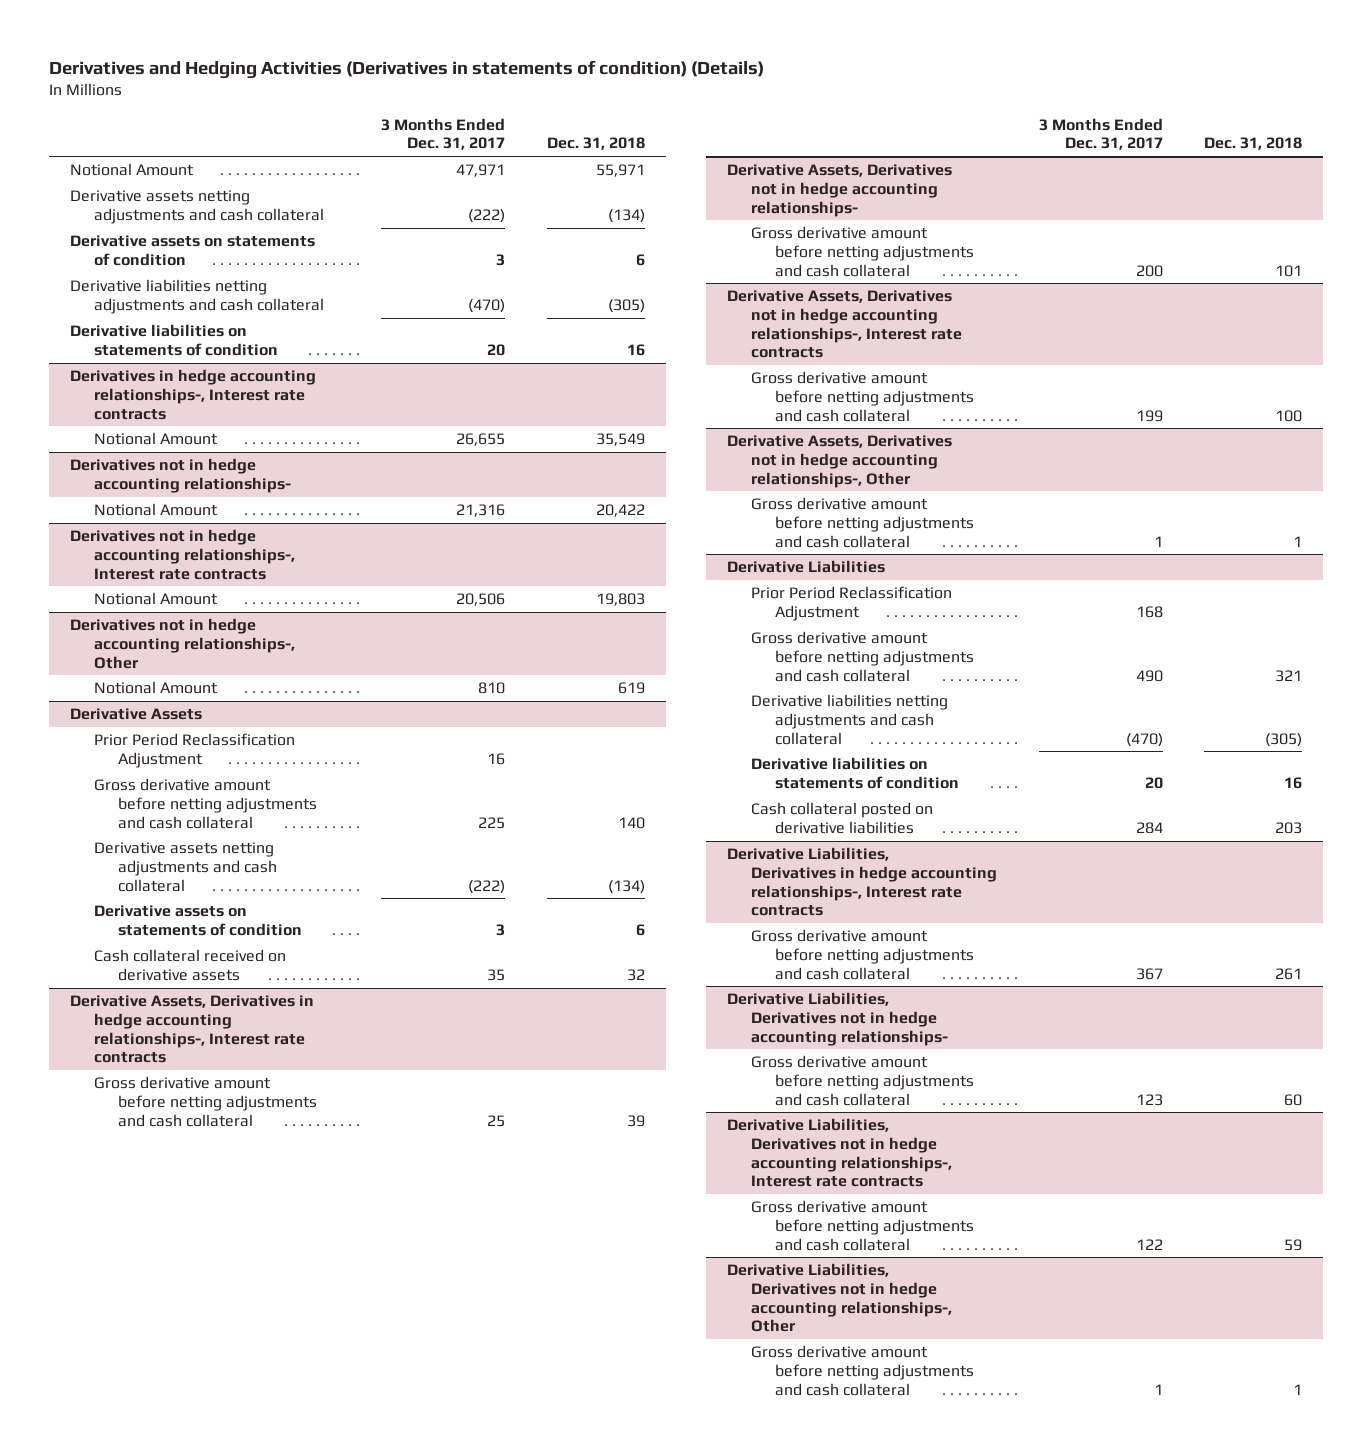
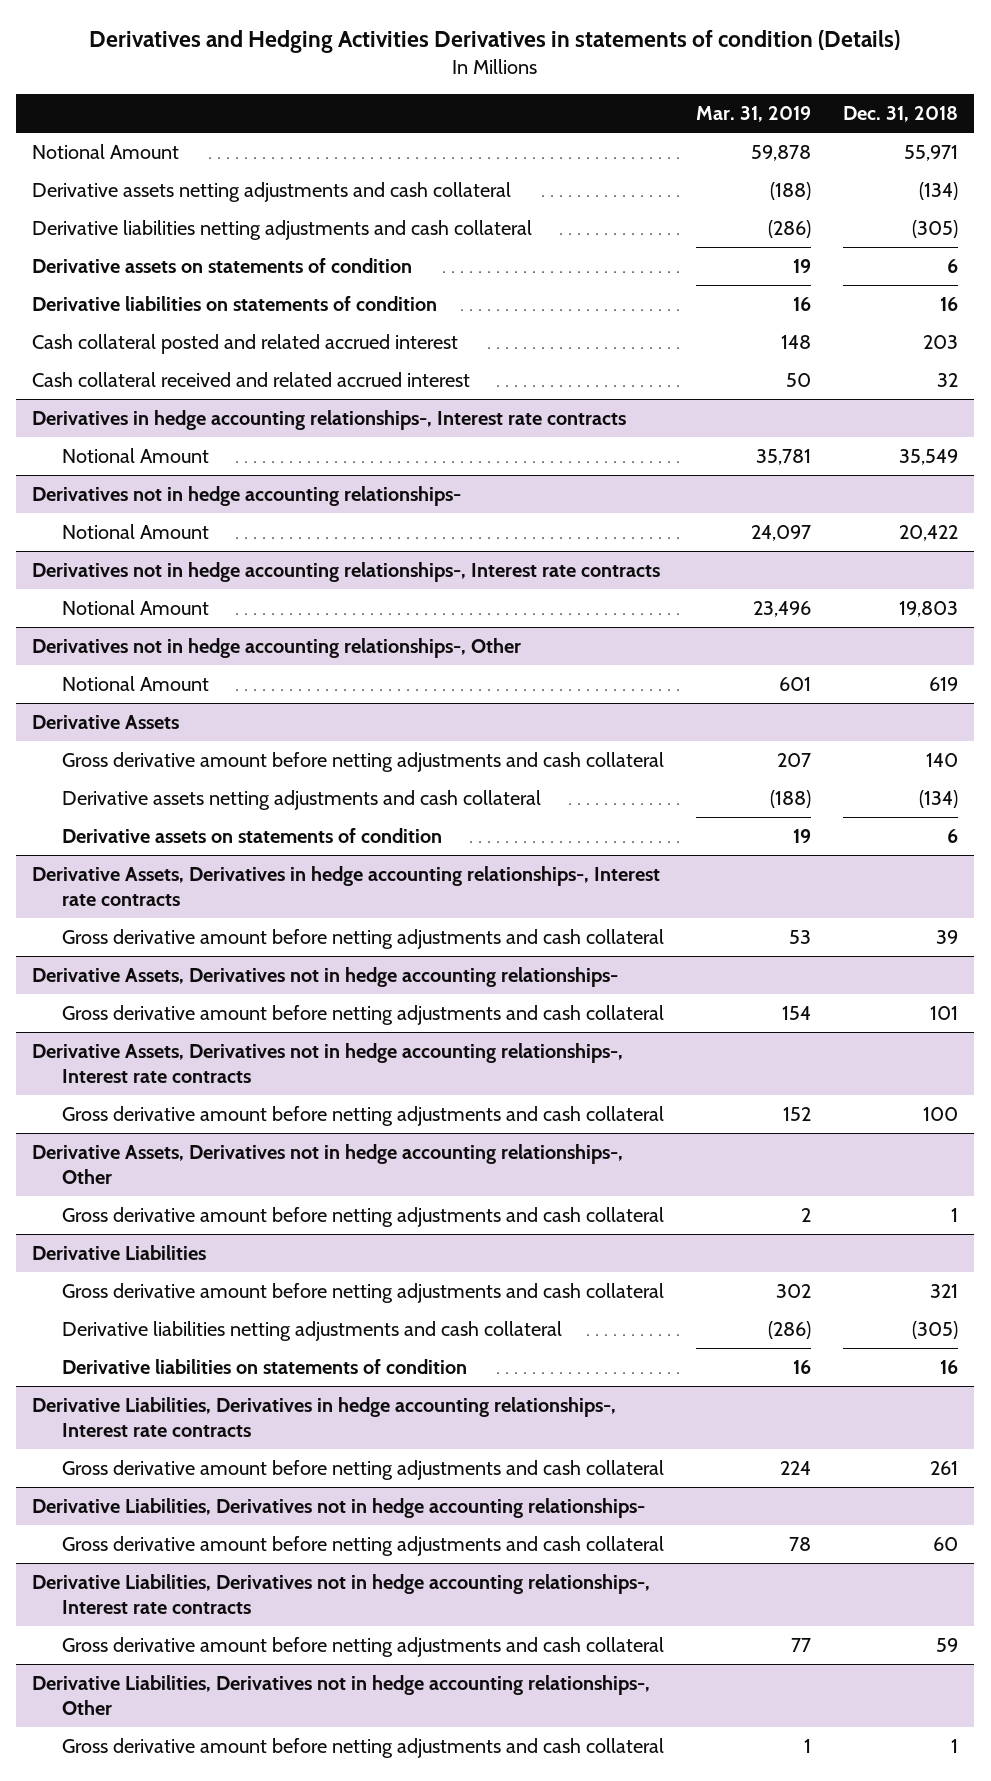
- Derivatives and Hedging Activities (Derivatives in statements of condition) (Details)
+ Derivatives and Hedging Activities Derivatives in statements of condition (Details)
- | 3 Months Ended Dec. 31, 2017 | Dec. 31, 2018
+ | Mar. 31, 2019 | Dec. 31, 2018
moved down: Derivative assets on statements of condition | 19 | 6
+ Cash collateral posted and related accrued interest | 148 | 203
+ Cash collateral received and related accrued interest | 50 | 32
@ Derivative Assets
- Prior Period Reclassification Adjustment | 16 |
- Cash collateral received on derivative assets | 35 | 32
@ Derivative Liabilities
- Prior Period Reclassification Adjustment | 168 |
- Cash collateral posted on derivative liabilities | 284 | 203

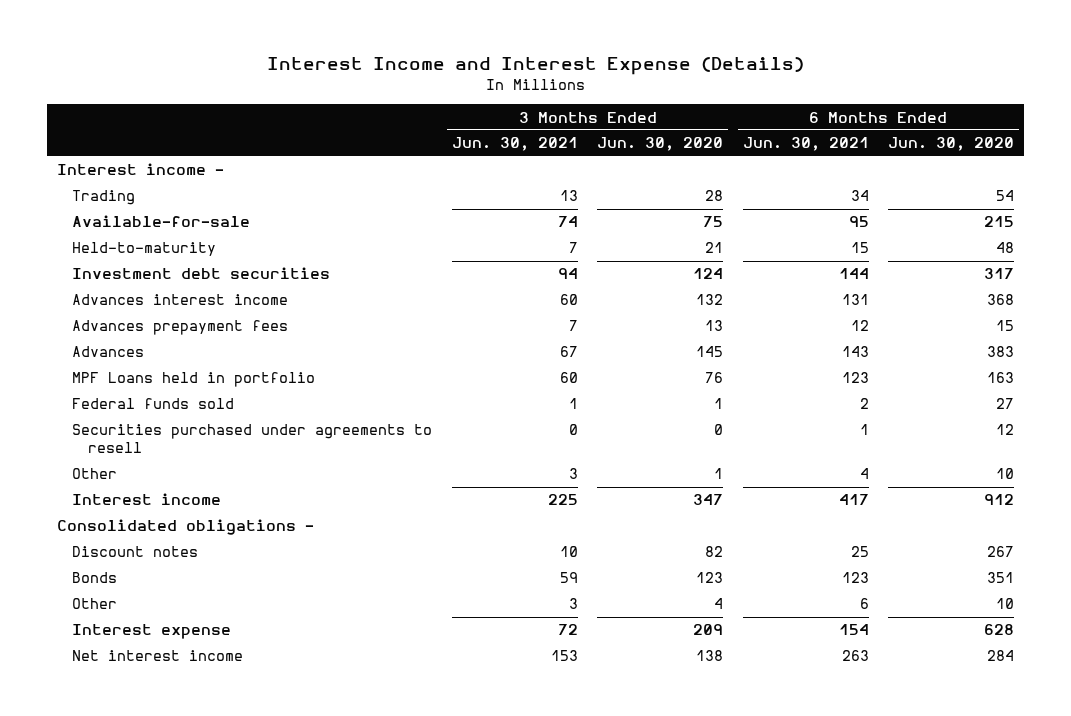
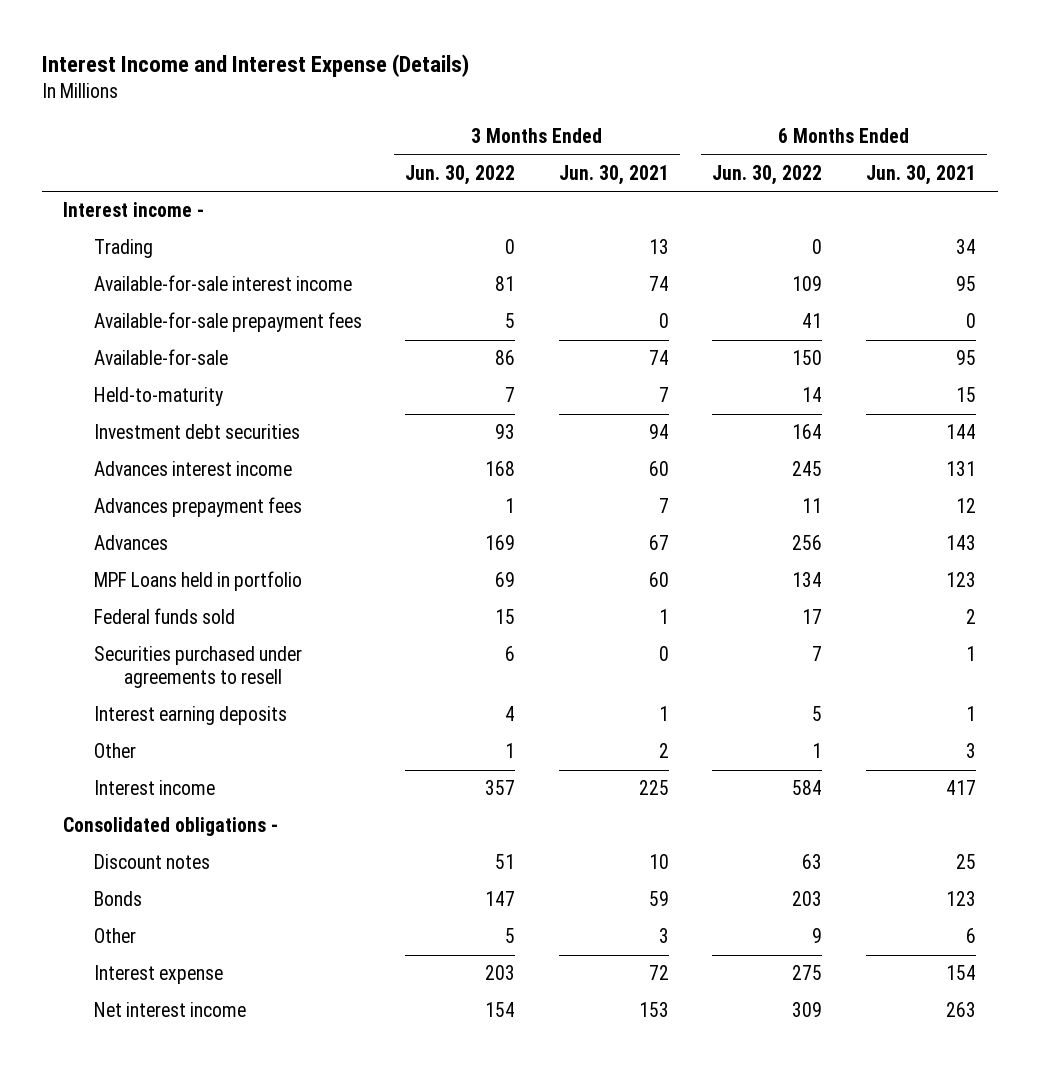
- | 3 Months Ended Jun. 30, 2021 | 3 Months Ended Jun. 30, 2020 | 6 Months Ended Jun. 30, 2021 | 6 Months Ended Jun. 30, 2020
+ | 3 Months Ended Jun. 30, 2022 | 3 Months Ended Jun. 30, 2021 | 6 Months Ended Jun. 30, 2022 | 6 Months Ended Jun. 30, 2021
+ Available-for-sale interest income | 81 | 74 | 109 | 95
+ Available-for-sale prepayment fees | 5 | 0 | 41 | 0
- Other | 3 | 1 | 4 | 10
+ Interest earning deposits | 4 | 1 | 5 | 1
+ Other | 1 | 2 | 1 | 3

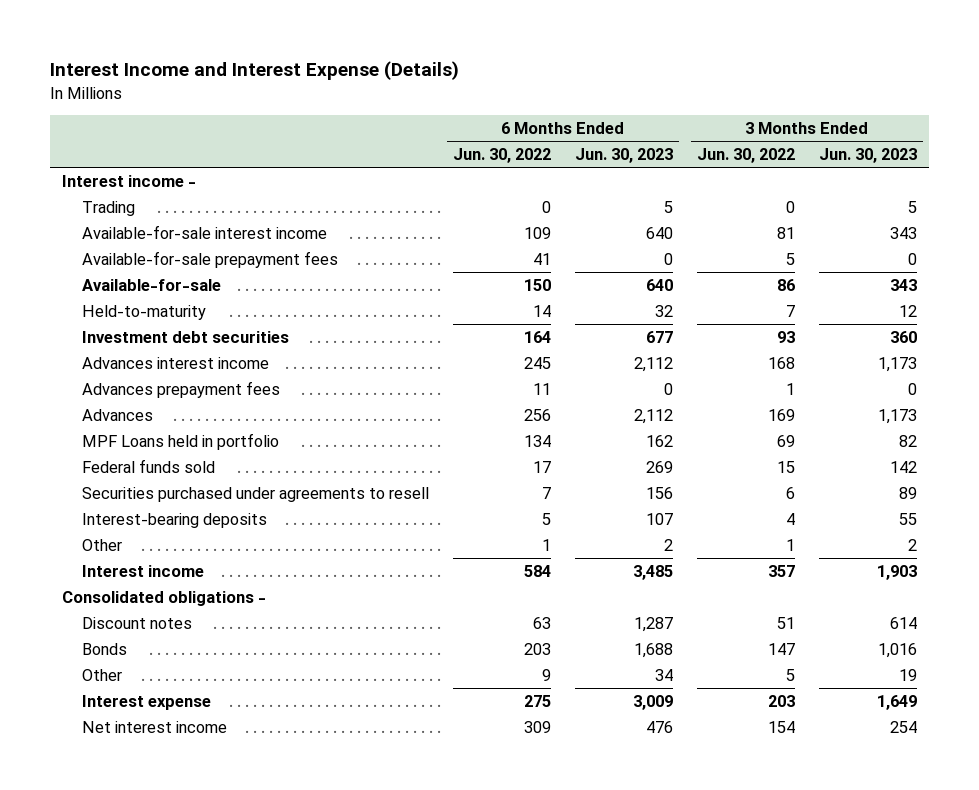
- | 3 Months Ended Jun. 30, 2022 | 3 Months Ended Jun. 30, 2021 | 6 Months Ended Jun. 30, 2022 | 6 Months Ended Jun. 30, 2021
+ | 6 Months Ended Jun. 30, 2022 | 6 Months Ended Jun. 30, 2023 | 3 Months Ended Jun. 30, 2022 | 3 Months Ended Jun. 30, 2023
- Interest earning deposits | 4 | 1 | 5 | 1
+ Interest-bearing deposits | 5 | 107 | 4 | 55

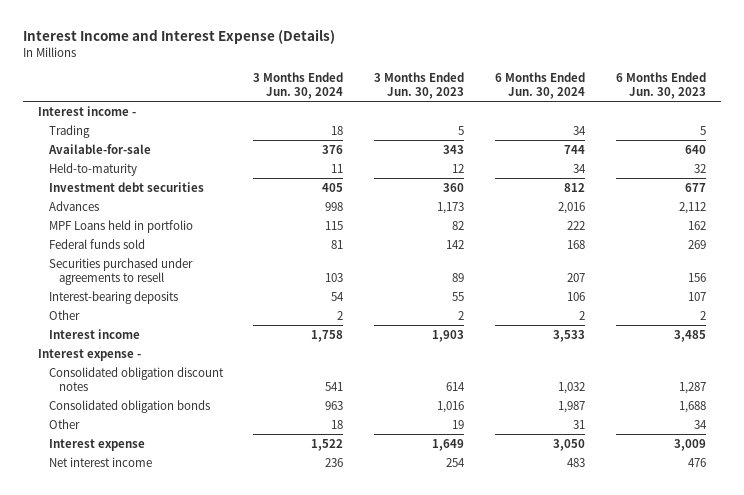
- | 6 Months Ended Jun. 30, 2022 | 6 Months Ended Jun. 30, 2023 | 3 Months Ended Jun. 30, 2022 | 3 Months Ended Jun. 30, 2023
+ | 3 Months Ended Jun. 30, 2024 | 3 Months Ended Jun. 30, 2023 | 6 Months Ended Jun. 30, 2024 | 6 Months Ended Jun. 30, 2023
- Available-for-sale interest income | 109 | 640 | 81 | 343
- Available-for-sale prepayment fees | 41 | 0 | 5 | 0
- Advances interest income | 245 | 2,112 | 168 | 1,173
- Advances prepayment fees | 11 | 0 | 1 | 0
- Consolidated obligations -
- Discount notes | 63 | 1,287 | 51 | 614
- Bonds | 203 | 1,688 | 147 | 1,016
+ Interest expense -
+ Consolidated obligation discount notes | 541 | 614 | 1,032 | 1,287
+ Consolidated obligation bonds | 963 | 1,016 | 1,987 | 1,688

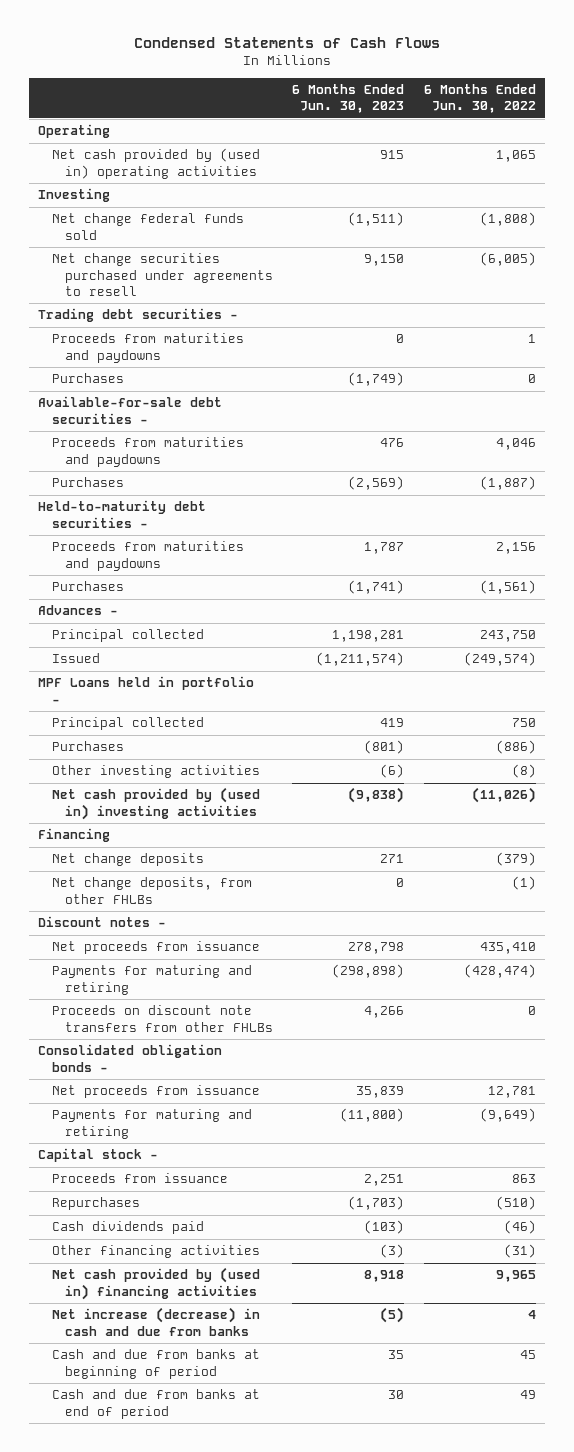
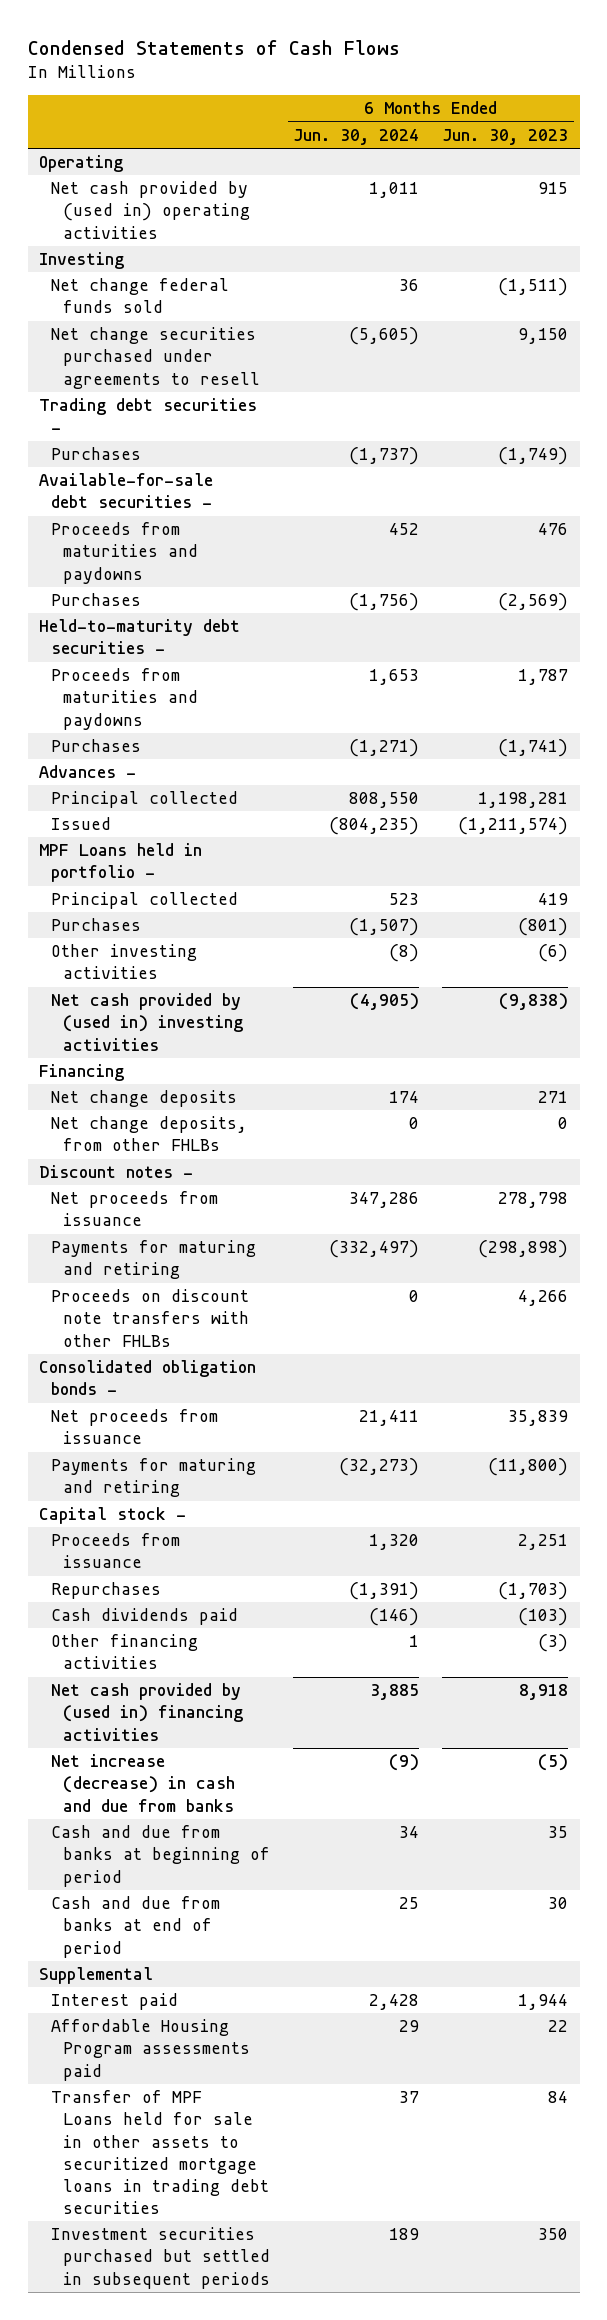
- | 6 Months Ended Jun. 30, 2023 | 6 Months Ended Jun. 30, 2022
+ | 6 Months Ended Jun. 30, 2024 | 6 Months Ended Jun. 30, 2023
- Proceeds from maturities and paydowns | 0 | 1
- Proceeds on discount note transfers from other FHLBs | 4,266 | 0
+ Proceeds on discount note transfers with other FHLBs | 0 | 4,266
+ Supplemental
+ Interest paid | 2,428 | 1,944
+ Affordable Housing Program assessments paid | 29 | 22
+ Transfer of MPF Loans held for sale in other assets to securitized mortgage loans in trading debt securities | 37 | 84
+ Investment securities purchased but settled in subsequent periods | 189 | 350

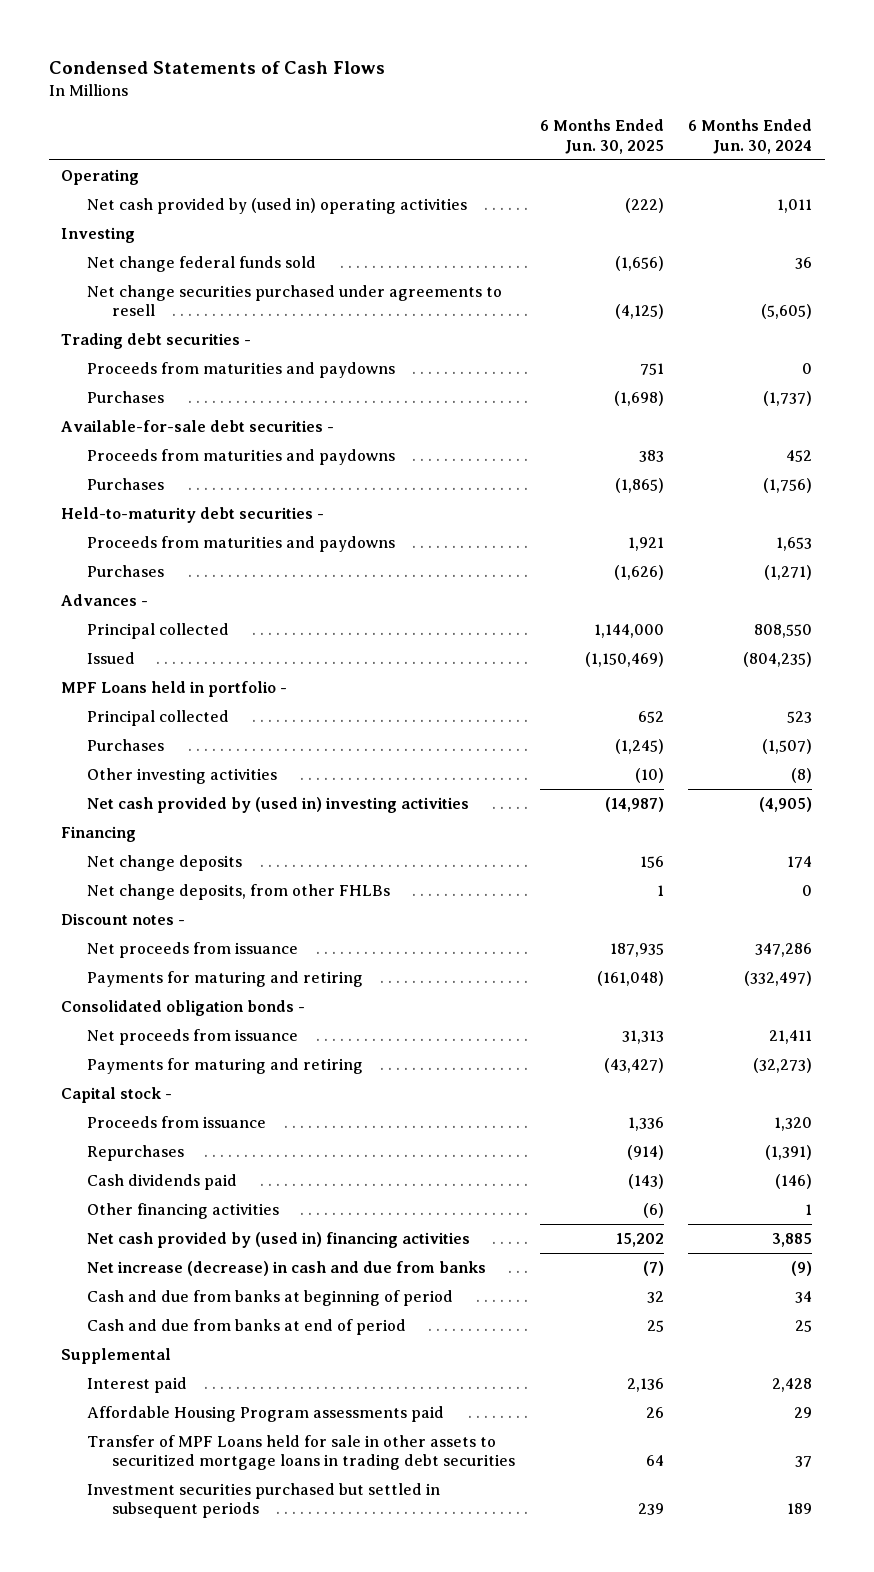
- | 6 Months Ended Jun. 30, 2024 | 6 Months Ended Jun. 30, 2023
+ | 6 Months Ended Jun. 30, 2025 | 6 Months Ended Jun. 30, 2024
+ Proceeds from maturities and paydowns | 751 | 0
- Proceeds on discount note transfers with other FHLBs | 0 | 4,266

